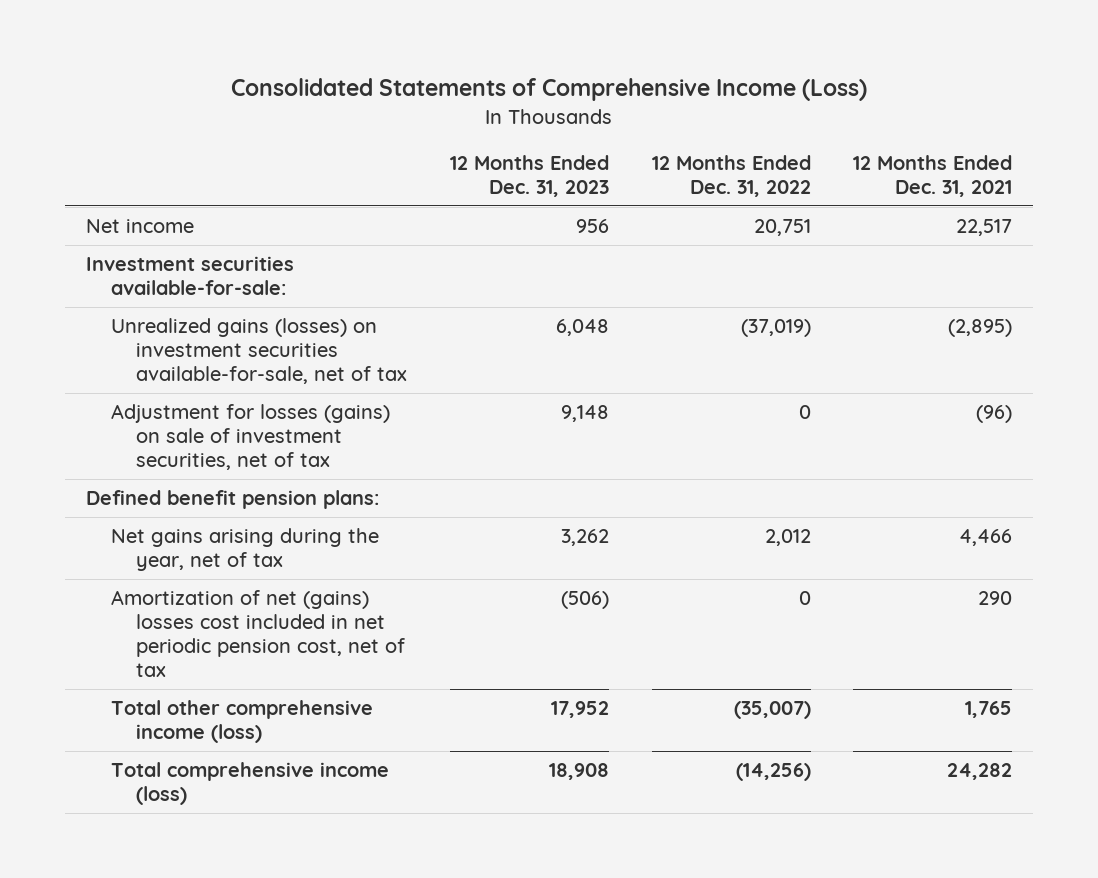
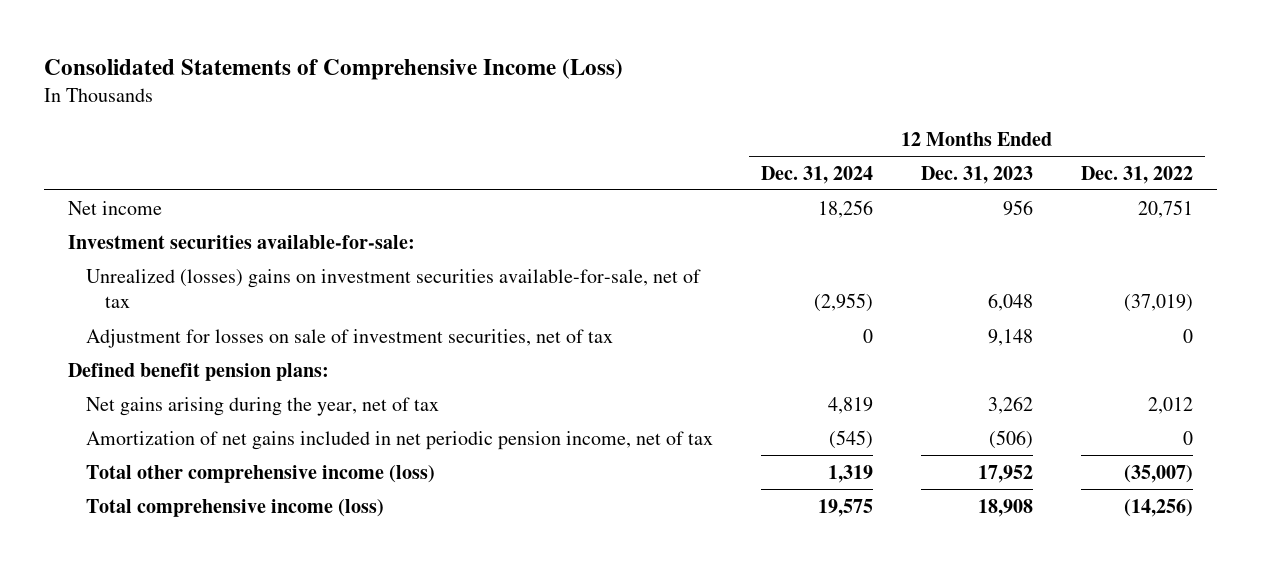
- | 12 Months Ended Dec. 31, 2023 | 12 Months Ended Dec. 31, 2022 | 12 Months Ended Dec. 31, 2021
+ | 12 Months Ended Dec. 31, 2024 | 12 Months Ended Dec. 31, 2023 | 12 Months Ended Dec. 31, 2022
- Unrealized gains (losses) on investment securities available-for-sale, net of tax | 6,048 | (37,019) | (2,895)
- Adjustment for losses (gains) on sale of investment securities, net of tax | 9,148 | 0 | (96)
+ Unrealized (losses) gains on investment securities available-for-sale, net of tax | (2,955) | 6,048 | (37,019)
+ Adjustment for losses on sale of investment securities, net of tax | 0 | 9,148 | 0
- Amortization of net (gains) losses cost included in net periodic pension cost, net of tax | (506) | 0 | 290
+ Amortization of net gains included in net periodic pension income, net of tax | (545) | (506) | 0

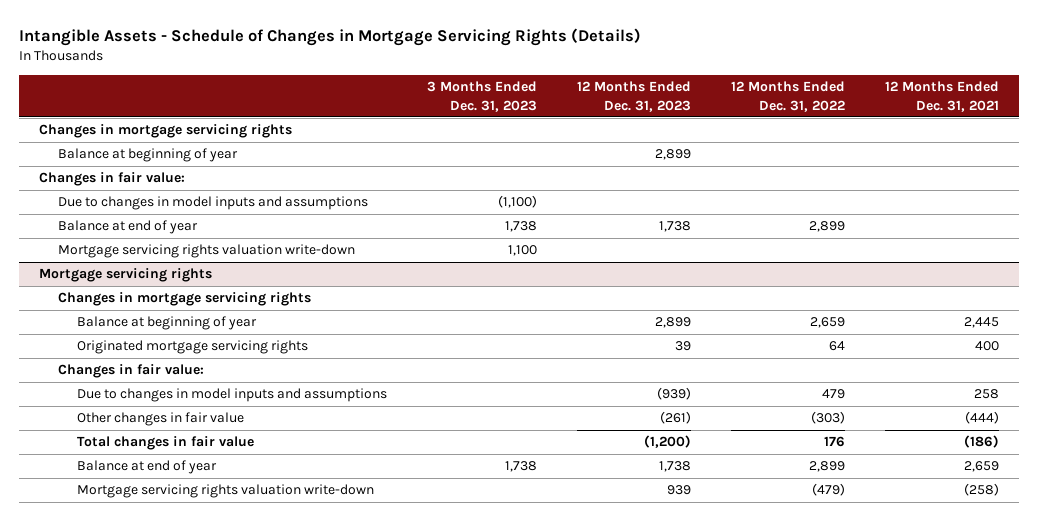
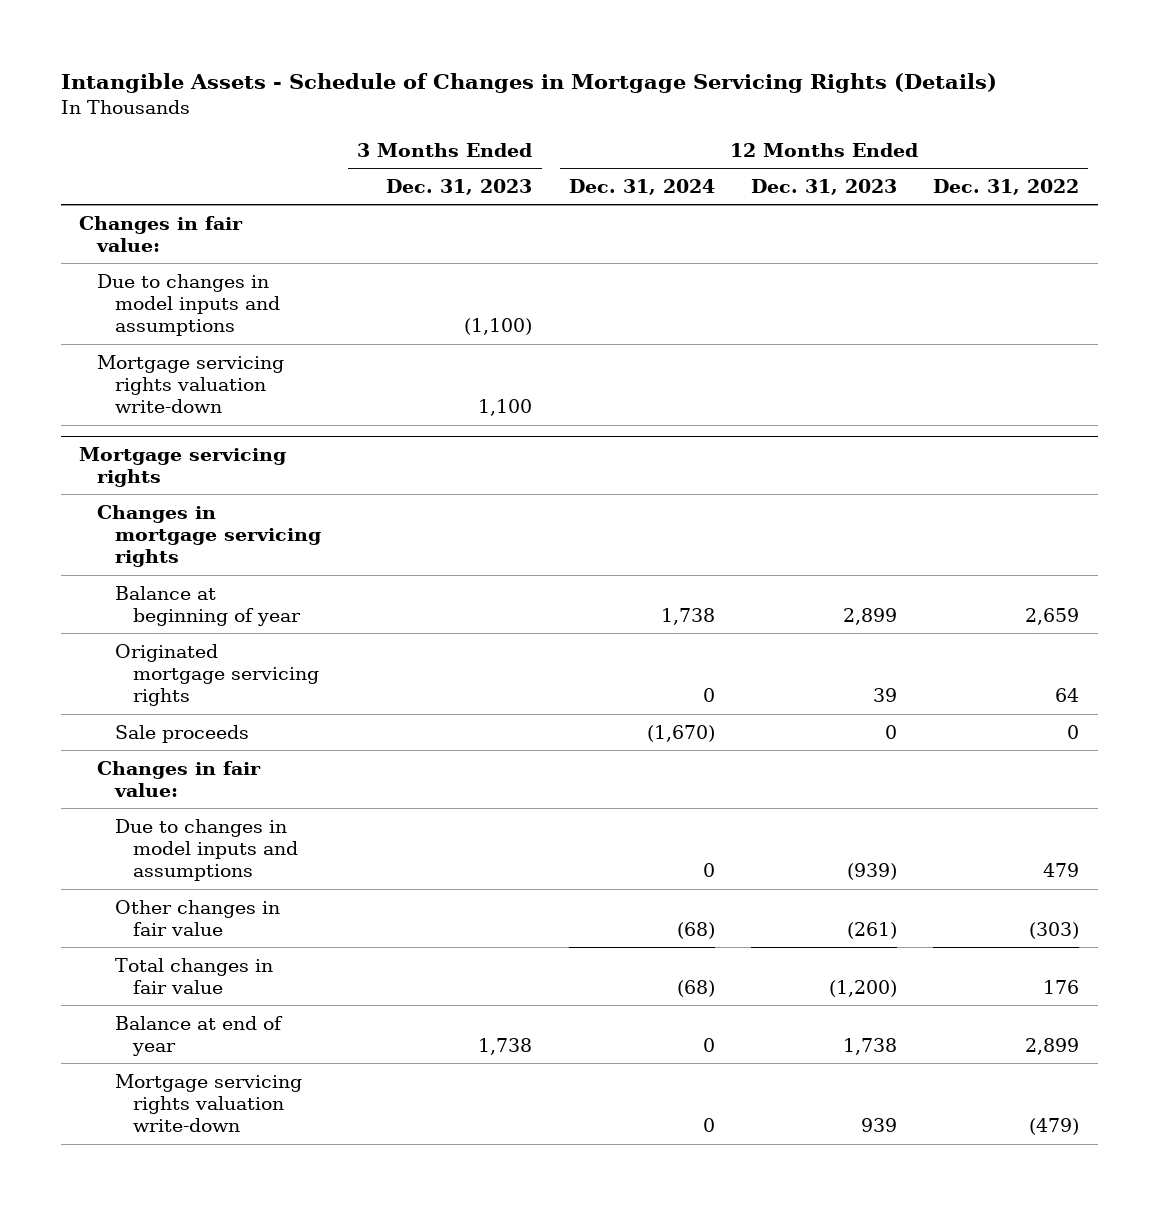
- | 3 Months Ended Dec. 31, 2023 | 12 Months Ended Dec. 31, 2023 | 12 Months Ended Dec. 31, 2022 | 12 Months Ended Dec. 31, 2021
+ | 3 Months Ended Dec. 31, 2023 | 12 Months Ended Dec. 31, 2024 | 12 Months Ended Dec. 31, 2023 | 12 Months Ended Dec. 31, 2022
- Changes in mortgage servicing rights
- Balance at beginning of year | | 2,899 | |
- Balance at end of year | 1,738 | 1,738 | 2,899 |
@ Mortgage servicing rights
+ Sale proceeds | | (1,670) | 0 | 0

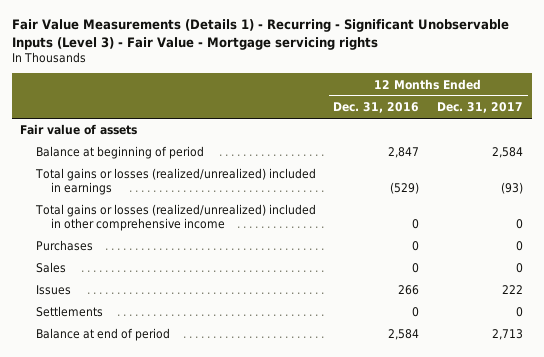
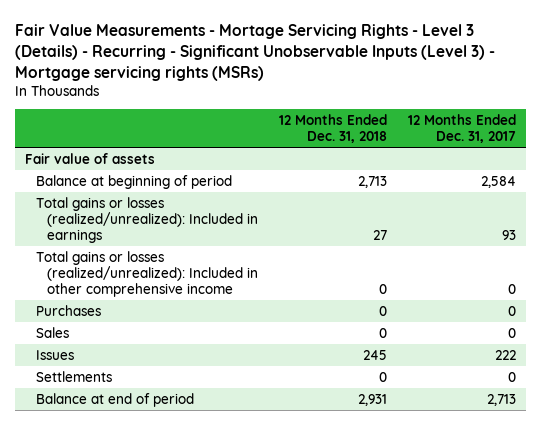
- Fair Value Measurements (Details 1) - Recurring - Significant Unobservable Inputs (Level 3) - Fair Value - Mortgage servicing rights
+ Fair Value Measurements - Mortage Servicing Rights - Level 3 (Details) - Recurring - Significant Unobservable Inputs (Level 3) - Mortgage servicing rights (MSRs)
- | 12 Months Ended Dec. 31, 2016 | 12 Months Ended Dec. 31, 2017
+ | 12 Months Ended Dec. 31, 2018 | 12 Months Ended Dec. 31, 2017
- Total gains or losses (realized/unrealized) included in earnings | (529) | (93)
- Total gains or losses (realized/unrealized) included in other comprehensive income | 0 | 0
+ Total gains or losses (realized/unrealized): Included in earnings | 27 | 93
+ Total gains or losses (realized/unrealized): Included in other comprehensive income | 0 | 0

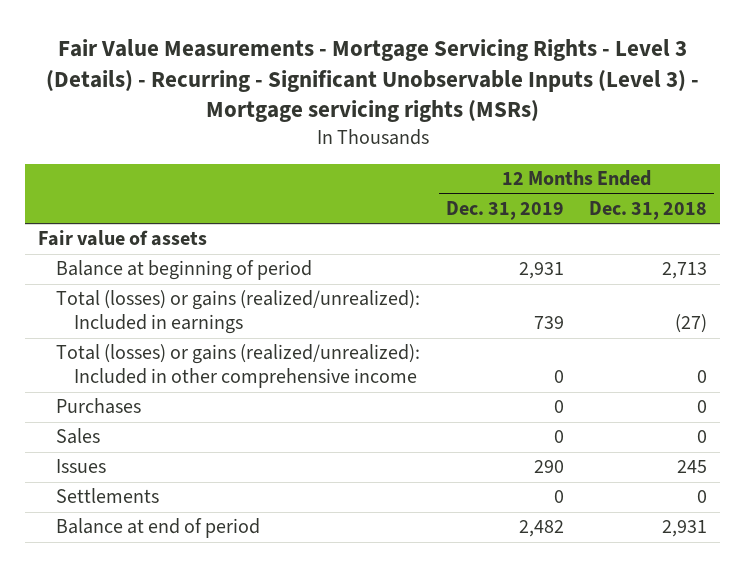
- Fair Value Measurements - Mortage Servicing Rights - Level 3 (Details) - Recurring - Significant Unobservable Inputs (Level 3) - Mortgage servicing rights (MSRs)
+ Fair Value Measurements - Mortgage Servicing Rights - Level 3 (Details) - Recurring - Significant Unobservable Inputs (Level 3) - Mortgage servicing rights (MSRs)
- | 12 Months Ended Dec. 31, 2018 | 12 Months Ended Dec. 31, 2017
+ | 12 Months Ended Dec. 31, 2019 | 12 Months Ended Dec. 31, 2018
- Total gains or losses (realized/unrealized): Included in earnings | 27 | 93
- Total gains or losses (realized/unrealized): Included in other comprehensive income | 0 | 0
+ Total (losses) or gains (realized/unrealized): Included in earnings | 739 | (27)
+ Total (losses) or gains (realized/unrealized): Included in other comprehensive income | 0 | 0

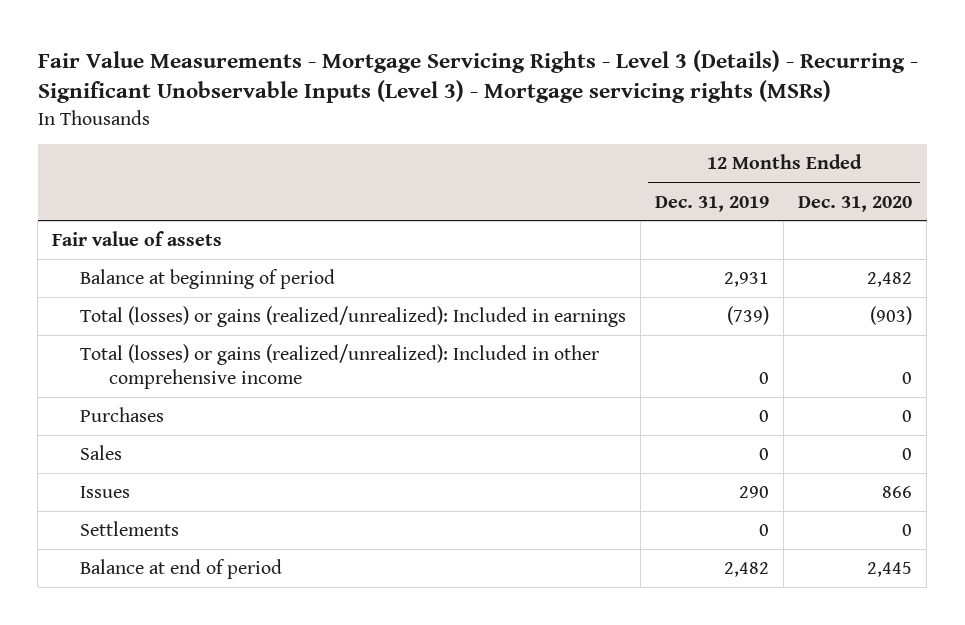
- | 12 Months Ended Dec. 31, 2019 | 12 Months Ended Dec. 31, 2018
+ | 12 Months Ended Dec. 31, 2019 | 12 Months Ended Dec. 31, 2020
- Total (losses) or gains (realized/unrealized): Included in earnings | 739 | (27)
+ Total (losses) or gains (realized/unrealized): Included in earnings | (739) | (903)

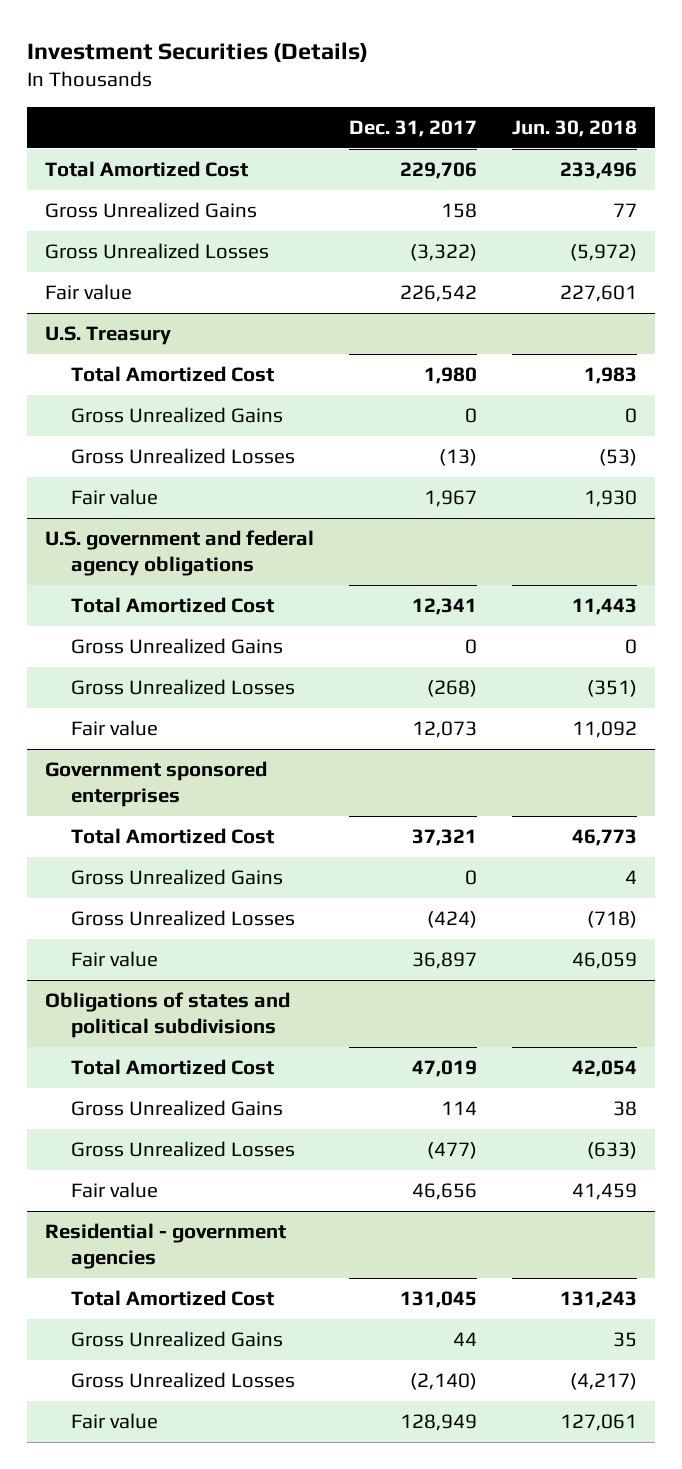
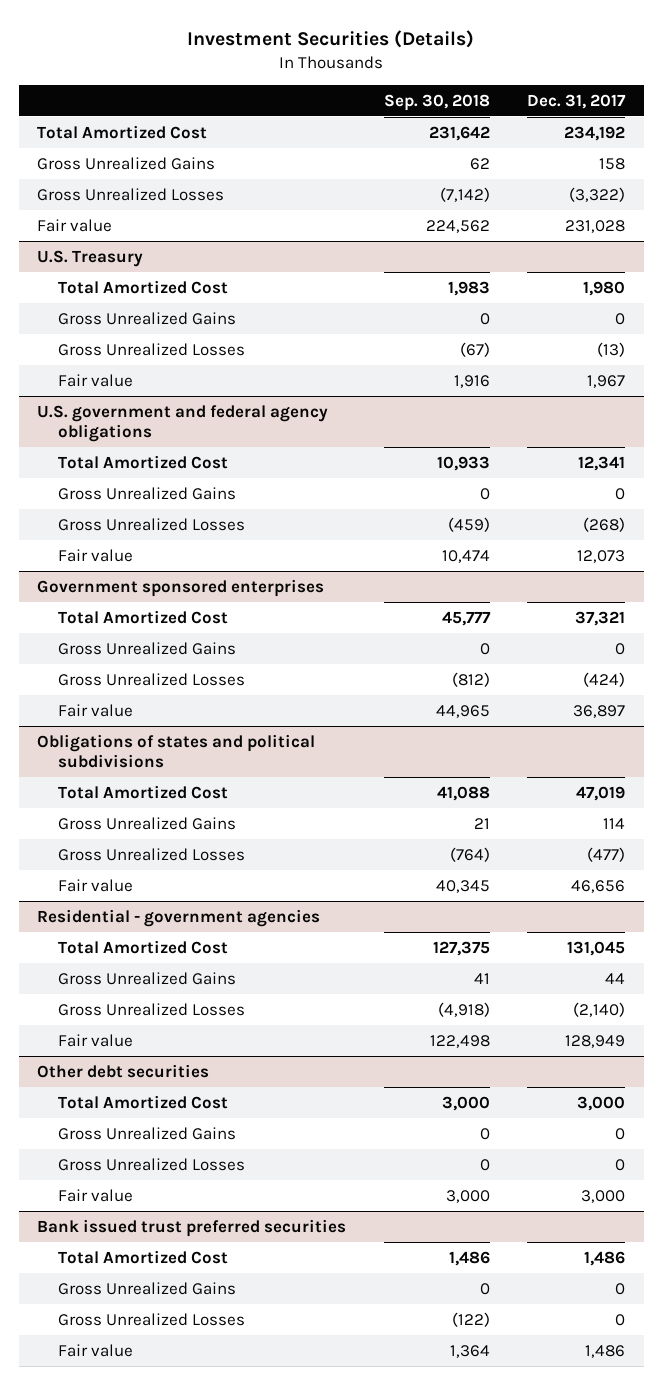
- | Dec. 31, 2017 | Jun. 30, 2018
+ | Sep. 30, 2018 | Dec. 31, 2017
- Total Amortized Cost | 229,706 | 233,496
+ Total Amortized Cost | 231,642 | 234,192
- Fair value | 226,542 | 227,601
+ Fair value | 224,562 | 231,028
+ Other debt securities
+ Total Amortized Cost | 3,000 | 3,000
+ Gross Unrealized Gains | 0 | 0
+ Gross Unrealized Losses | 0 | 0
+ Fair value | 3,000 | 3,000
+ Bank issued trust preferred securities
+ Total Amortized Cost | 1,486 | 1,486
+ Gross Unrealized Gains | 0 | 0
+ Gross Unrealized Losses | (122) | 0
+ Fair value | 1,364 | 1,486

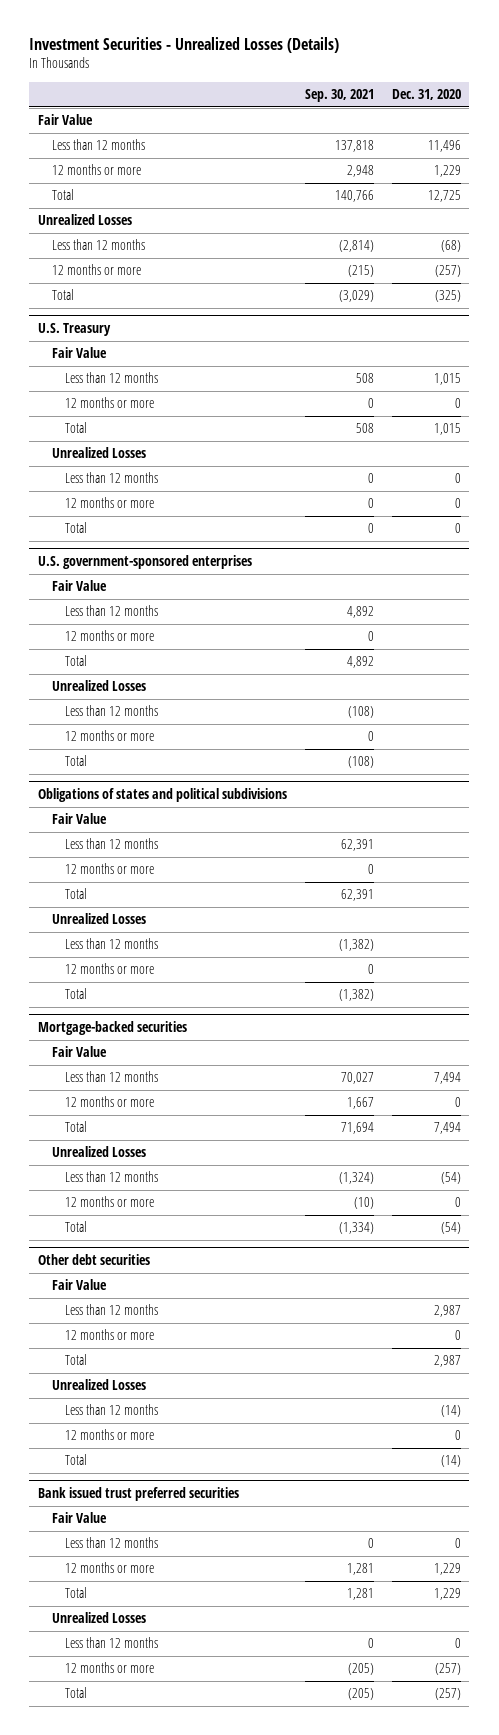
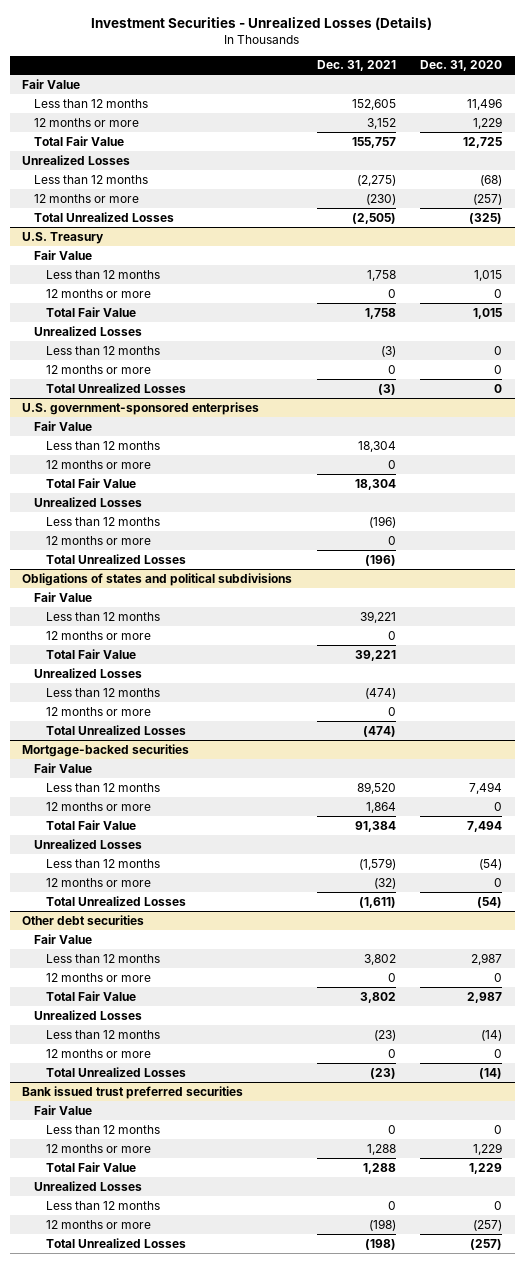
- | Sep. 30, 2021 | Dec. 31, 2020
+ | Dec. 31, 2021 | Dec. 31, 2020
- Total | 140,766 | 12,725
+ Total Fair Value | 155,757 | 12,725
- Total | (3,029) | (325)
+ Total Unrealized Losses | (2,505) | (325)
@ U.S. Treasury
- Total | 508 | 1,015
+ Total Fair Value | 1,758 | 1,015
- Total | 0 | 0
+ Total Unrealized Losses | (3) | 0
@ U.S. government-sponsored enterprises
- Total | 4,892 |
+ Total Fair Value | 18,304 |
- Total | (108) |
+ Total Unrealized Losses | (196) |
@ Obligations of states and political subdivisions
- Total | 62,391 |
+ Total Fair Value | 39,221 |
- Total | (1,382) |
+ Total Unrealized Losses | (474) |
@ Mortgage-backed securities
- Total | 71,694 | 7,494
+ Total Fair Value | 91,384 | 7,494
- Total | (1,334) | (54)
+ Total Unrealized Losses | (1,611) | (54)
@ Other debt securities
- Total | | 2,987
+ Total Fair Value | 3,802 | 2,987
- Total | | (14)
+ Total Unrealized Losses | (23) | (14)
@ Bank issued trust preferred securities
- Total | 1,281 | 1,229
+ Total Fair Value | 1,288 | 1,229
- Total | (205) | (257)
+ Total Unrealized Losses | (198) | (257)

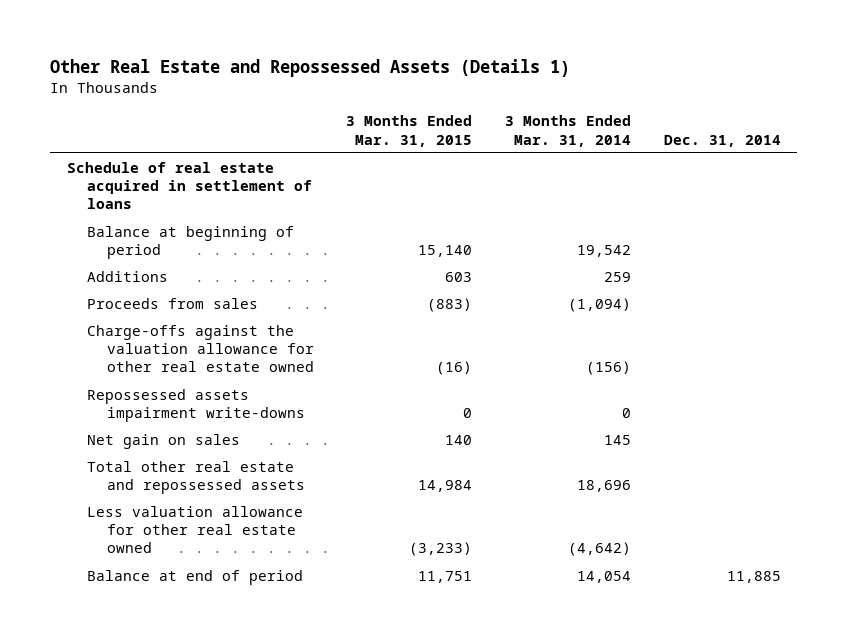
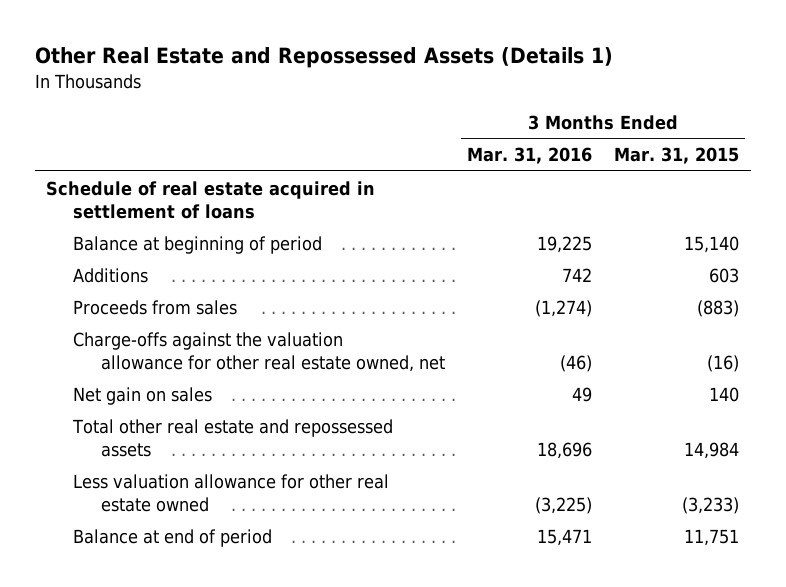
- | 3 Months Ended Mar. 31, 2015 | 3 Months Ended Mar. 31, 2014 | Dec. 31, 2014
+ | 3 Months Ended Mar. 31, 2016 | 3 Months Ended Mar. 31, 2015
- Charge-offs against the valuation allowance for other real estate owned | (16) | (156) |
- Repossessed assets impairment write-downs | 0 | 0 |
+ Charge-offs against the valuation allowance for other real estate owned, net | (46) | (16)

